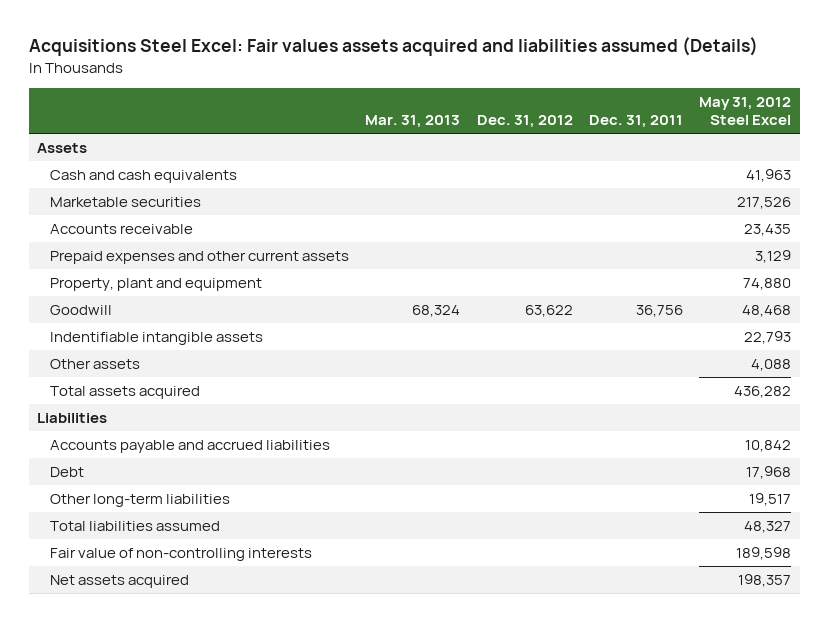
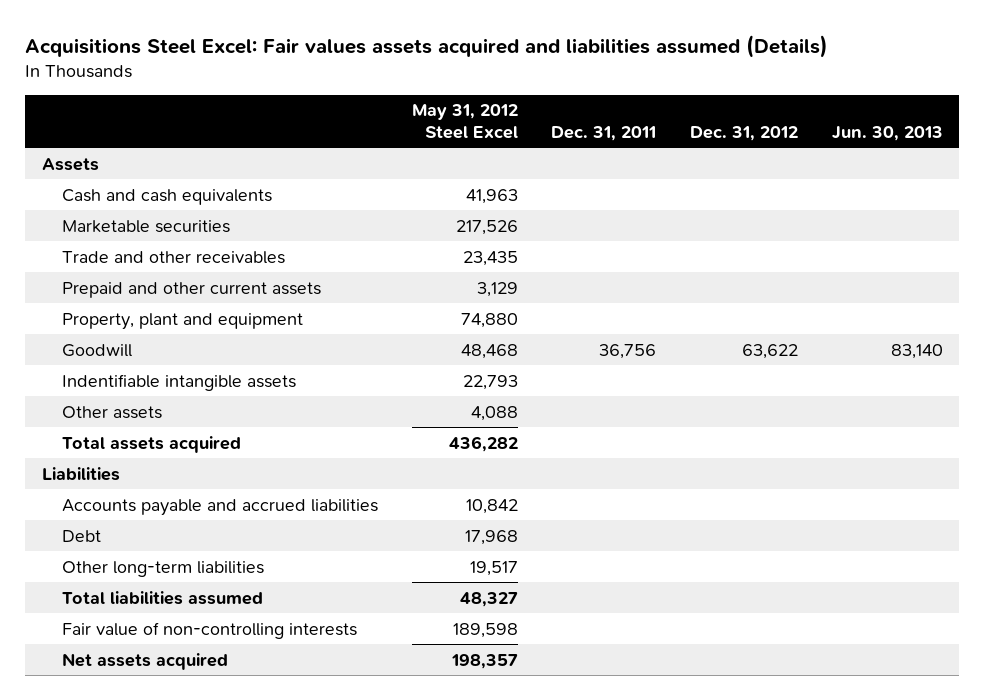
- | Mar. 31, 2013 | Dec. 31, 2012 | Dec. 31, 2011 | May 31, 2012 Steel Excel
+ | May 31, 2012 Steel Excel | Dec. 31, 2011 | Dec. 31, 2012 | Jun. 30, 2013
- Accounts receivable | | | | 23,435
- Prepaid expenses and other current assets | | | | 3,129
+ Trade and other receivables | 23,435 | | |
+ Prepaid and other current assets | 3,129 | | |

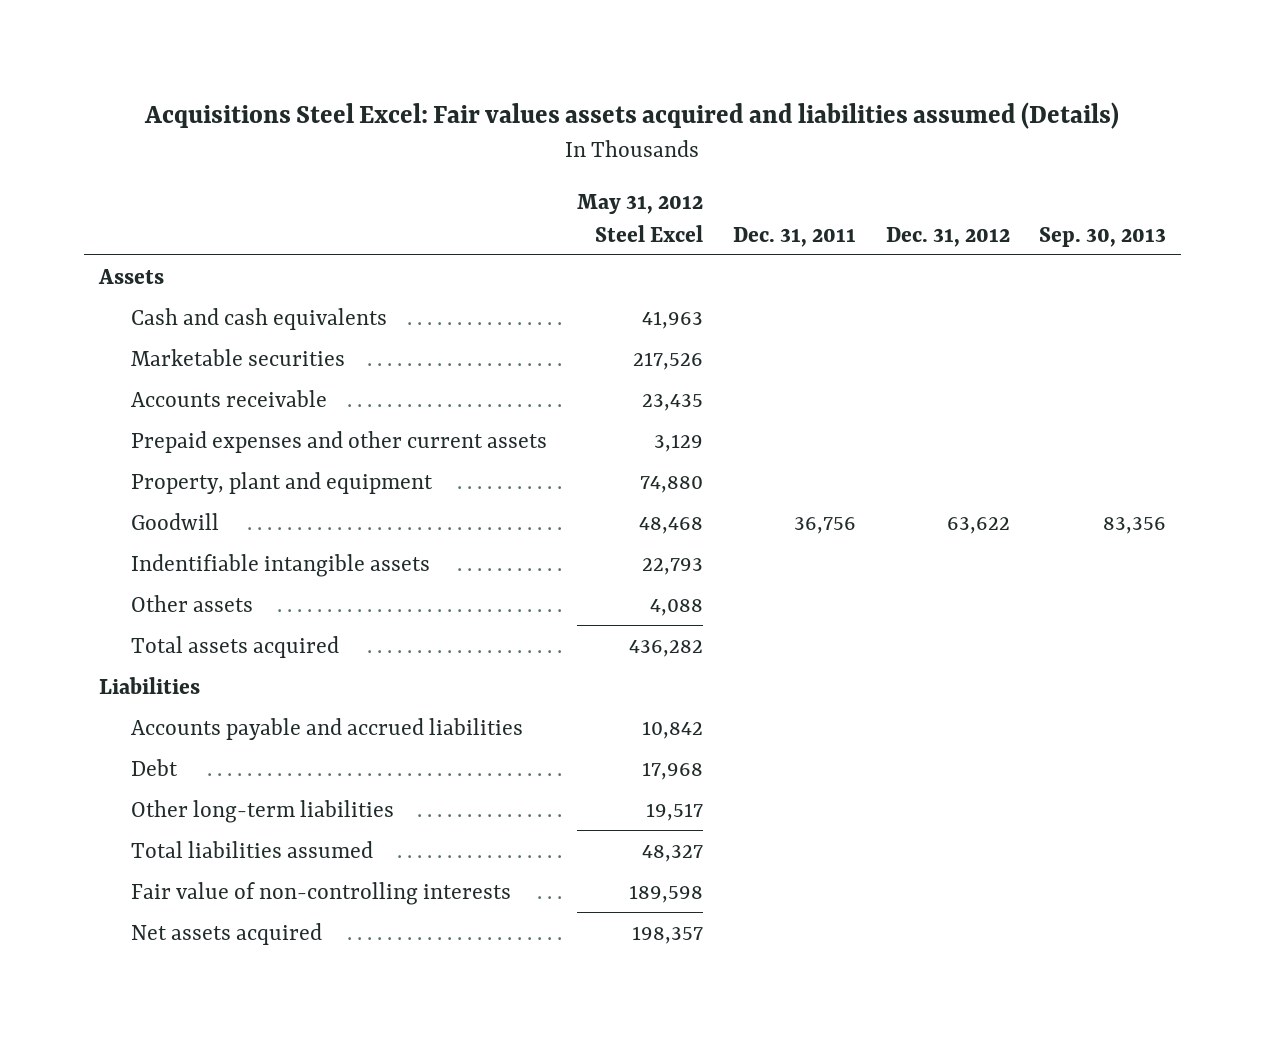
- | May 31, 2012 Steel Excel | Dec. 31, 2011 | Dec. 31, 2012 | Jun. 30, 2013
+ | May 31, 2012 Steel Excel | Dec. 31, 2011 | Dec. 31, 2012 | Sep. 30, 2013
- Trade and other receivables | 23,435 | | |
- Prepaid and other current assets | 3,129 | | |
+ Accounts receivable | 23,435 | | |
+ Prepaid expenses and other current assets | 3,129 | | |

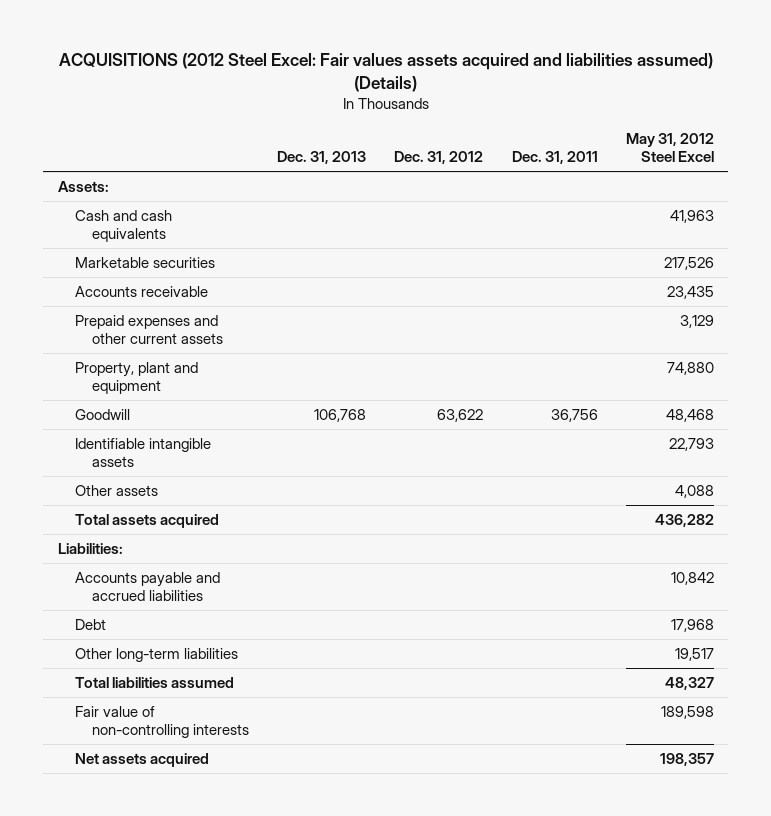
- Acquisitions Steel Excel: Fair values assets acquired and liabilities assumed (Details)
+ ACQUISITIONS (2012 Steel Excel: Fair values assets acquired and liabilities assumed) (Details)
- | May 31, 2012 Steel Excel | Dec. 31, 2011 | Dec. 31, 2012 | Sep. 30, 2013
+ | Dec. 31, 2013 | Dec. 31, 2012 | Dec. 31, 2011 | May 31, 2012 Steel Excel
- Assets
+ Assets:
- Indentifiable intangible assets | 22,793 | | |
+ Identifiable intangible assets | | | | 22,793
- Liabilities
+ Liabilities:

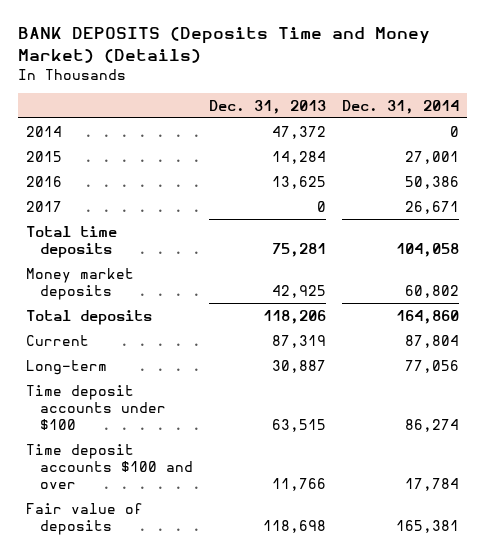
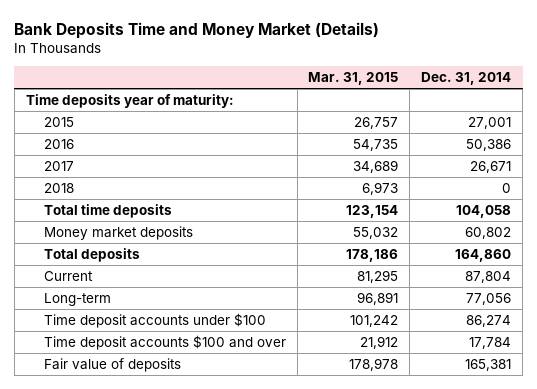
- BANK DEPOSITS (Deposits Time and Money Market) (Details)
+ Bank Deposits Time and Money Market (Details)
- | Dec. 31, 2013 | Dec. 31, 2014
+ | Mar. 31, 2015 | Dec. 31, 2014
- 2014 | 47,372 | 0
+ Time deposits year of maturity:
+ 2018 | 6,973 | 0

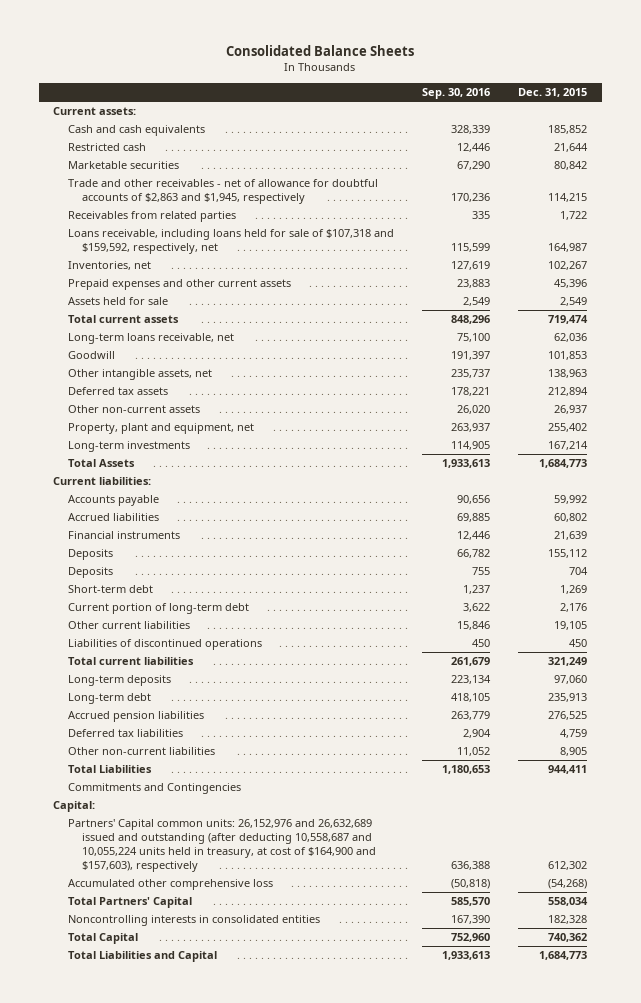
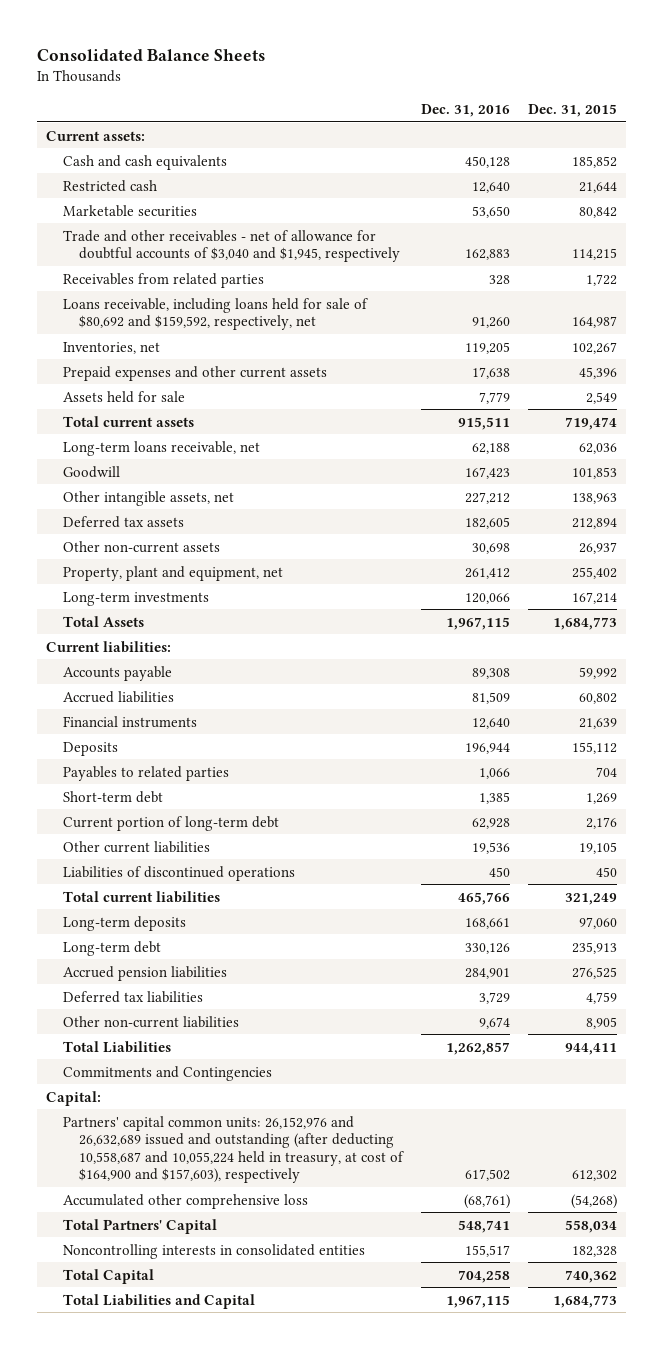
- | Sep. 30, 2016 | Dec. 31, 2015
+ | Dec. 31, 2016 | Dec. 31, 2015
- Trade and other receivables - net of allowance for doubtful accounts of $2,863 and $1,945, respectively | 170,236 | 114,215
+ Trade and other receivables - net of allowance for doubtful accounts of $3,040 and $1,945, respectively | 162,883 | 114,215
- Loans receivable, including loans held for sale of $107,318 and $159,592, respectively, net | 115,599 | 164,987
+ Loans receivable, including loans held for sale of $80,692 and $159,592, respectively, net | 91,260 | 164,987
- Deposits | 755 | 704
+ Payables to related parties | 1,066 | 704
- Partners' Capital common units: 26,152,976 and 26,632,689 issued and outstanding (after deducting 10,558,687 and 10,055,224 units held in treasury, at cost of $164,900 and $157,603), respectively | 636,388 | 612,302
+ Partners' capital common units: 26,152,976 and 26,632,689 issued and outstanding (after deducting 10,558,687 and 10,055,224 held in treasury, at cost of $164,900 and $157,603), respectively | 617,502 | 612,302

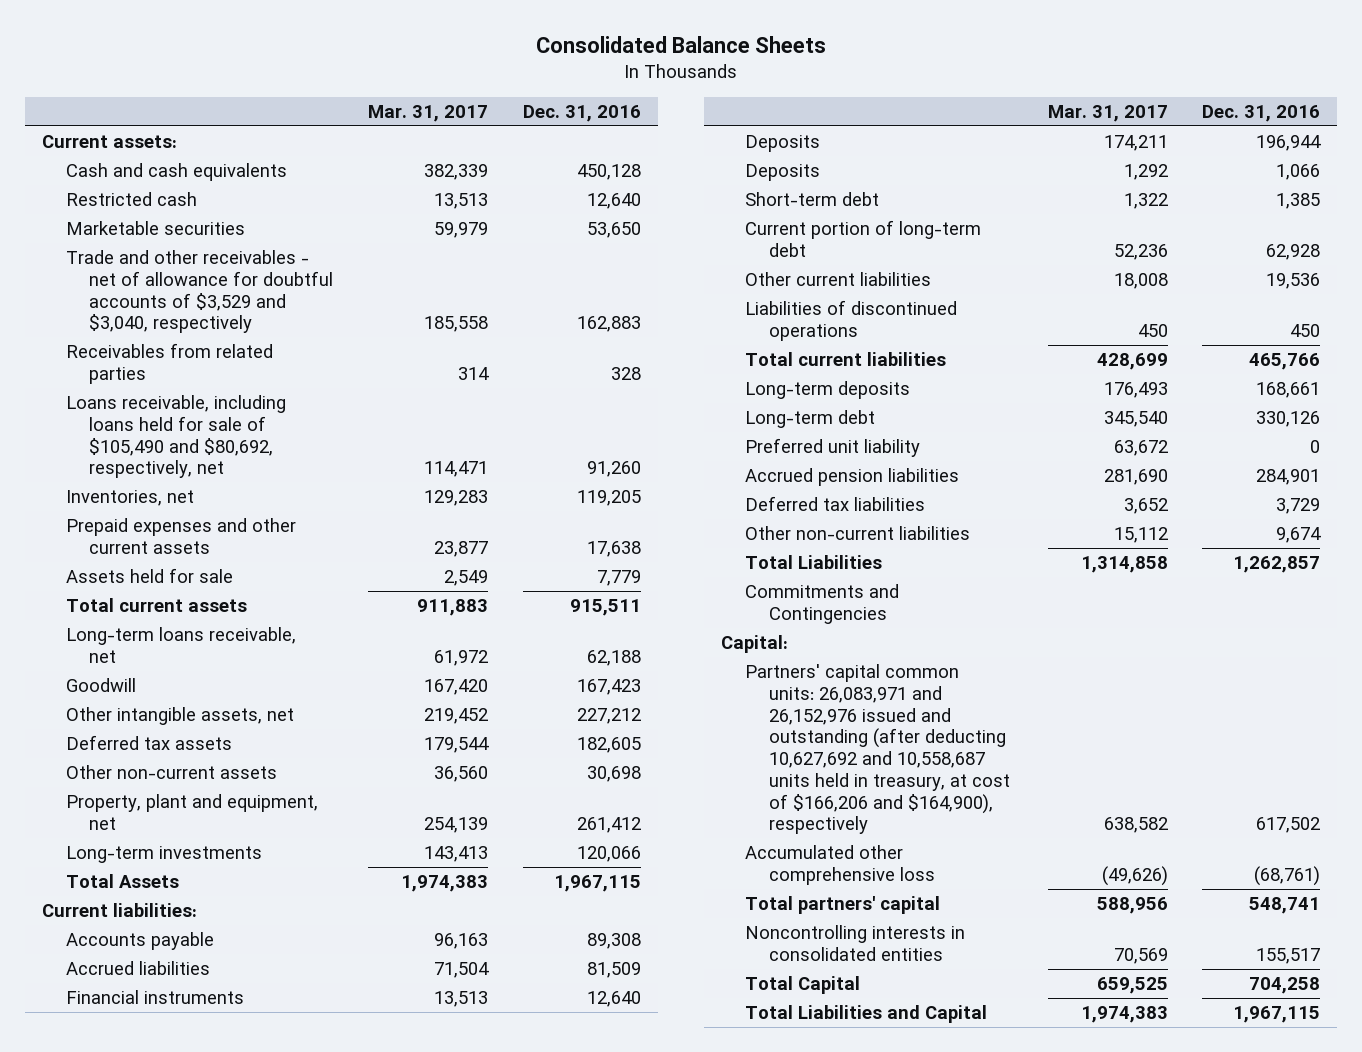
- | Dec. 31, 2016 | Dec. 31, 2015
+ | Mar. 31, 2017 | Dec. 31, 2016
- Trade and other receivables - net of allowance for doubtful accounts of $3,040 and $1,945, respectively | 162,883 | 114,215
+ Trade and other receivables - net of allowance for doubtful accounts of $3,529 and $3,040, respectively | 185,558 | 162,883
- Loans receivable, including loans held for sale of $80,692 and $159,592, respectively, net | 91,260 | 164,987
+ Loans receivable, including loans held for sale of $105,490 and $80,692, respectively, net | 114,471 | 91,260
- Payables to related parties | 1,066 | 704
+ Deposits | 1,292 | 1,066
+ Preferred unit liability | 63,672 | 0
- Partners' capital common units: 26,152,976 and 26,632,689 issued and outstanding (after deducting 10,558,687 and 10,055,224 held in treasury, at cost of $164,900 and $157,603), respectively | 617,502 | 612,302
+ Partners' capital common units: 26,083,971 and 26,152,976 issued and outstanding (after deducting 10,627,692 and 10,558,687 units held in treasury, at cost of $166,206 and $164,900), respectively | 638,582 | 617,502
- Total Partners' Capital | 548,741 | 558,034
+ Total partners' capital | 588,956 | 548,741

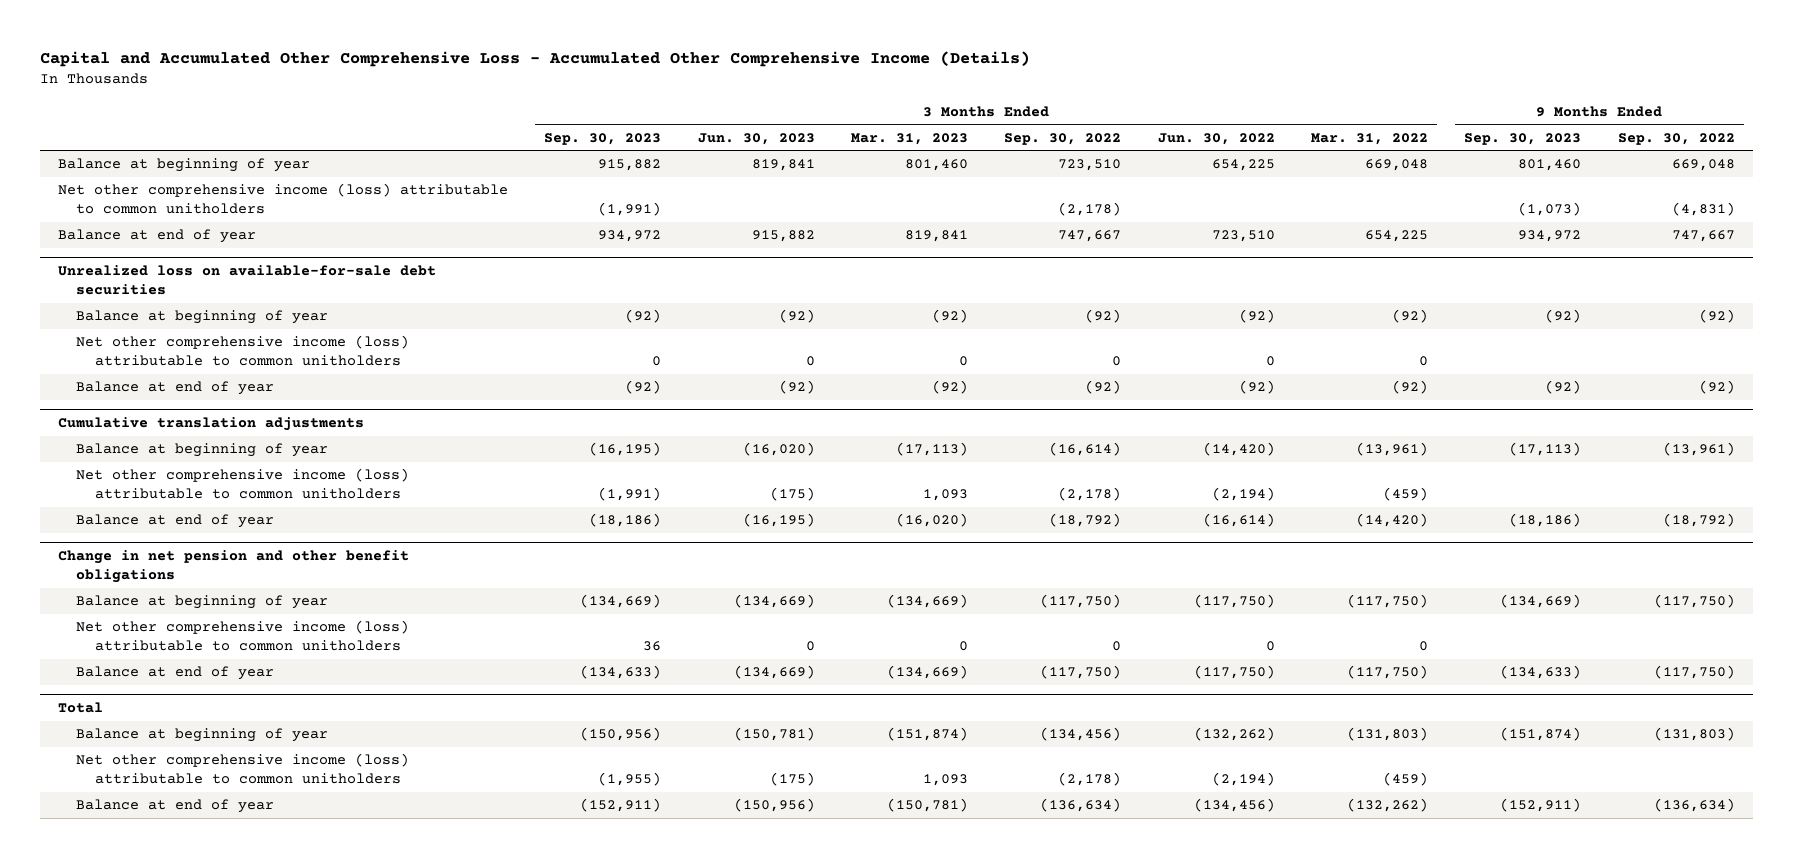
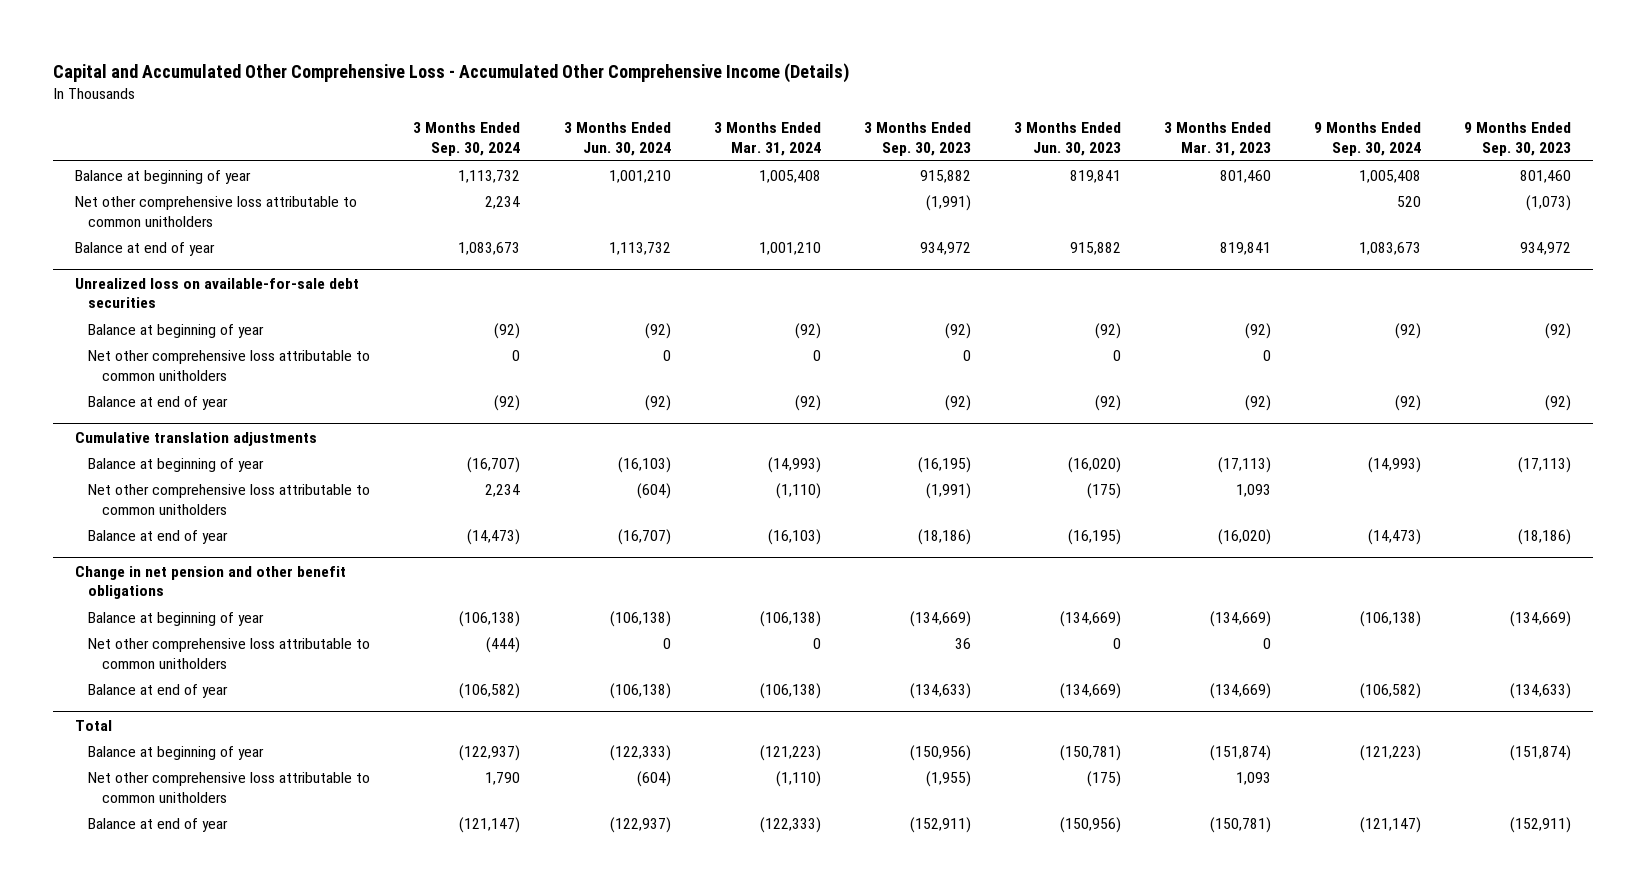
- | 3 Months Ended Sep. 30, 2023 | 3 Months Ended Jun. 30, 2023 | 3 Months Ended Mar. 31, 2023 | 3 Months Ended Sep. 30, 2022 | 3 Months Ended Jun. 30, 2022 | 3 Months Ended Mar. 31, 2022 | 9 Months Ended Sep. 30, 2023 | 9 Months Ended Sep. 30, 2022
+ | 3 Months Ended Sep. 30, 2024 | 3 Months Ended Jun. 30, 2024 | 3 Months Ended Mar. 31, 2024 | 3 Months Ended Sep. 30, 2023 | 3 Months Ended Jun. 30, 2023 | 3 Months Ended Mar. 31, 2023 | 9 Months Ended Sep. 30, 2024 | 9 Months Ended Sep. 30, 2023
- Net other comprehensive income (loss) attributable to common unitholders | (1,991) | | | (2,178) | | | (1,073) | (4,831)
+ Net other comprehensive loss attributable to common unitholders | 2,234 | | | (1,991) | | | 520 | (1,073)
@ Unrealized loss on available-for-sale debt securities
- Net other comprehensive income (loss) attributable to common unitholders | 0 | 0 | 0 | 0 | 0 | 0 | |
+ Net other comprehensive loss attributable to common unitholders | 0 | 0 | 0 | 0 | 0 | 0 | |
@ Cumulative translation adjustments
- Net other comprehensive income (loss) attributable to common unitholders | (1,991) | (175) | 1,093 | (2,178) | (2,194) | (459) | |
+ Net other comprehensive loss attributable to common unitholders | 2,234 | (604) | (1,110) | (1,991) | (175) | 1,093 | |
@ Change in net pension and other benefit obligations
- Net other comprehensive income (loss) attributable to common unitholders | 36 | 0 | 0 | 0 | 0 | 0 | |
+ Net other comprehensive loss attributable to common unitholders | (444) | 0 | 0 | 36 | 0 | 0 | |
@ Total
- Net other comprehensive income (loss) attributable to common unitholders | (1,955) | (175) | 1,093 | (2,178) | (2,194) | (459) | |
+ Net other comprehensive loss attributable to common unitholders | 1,790 | (604) | (1,110) | (1,955) | (175) | 1,093 | |

